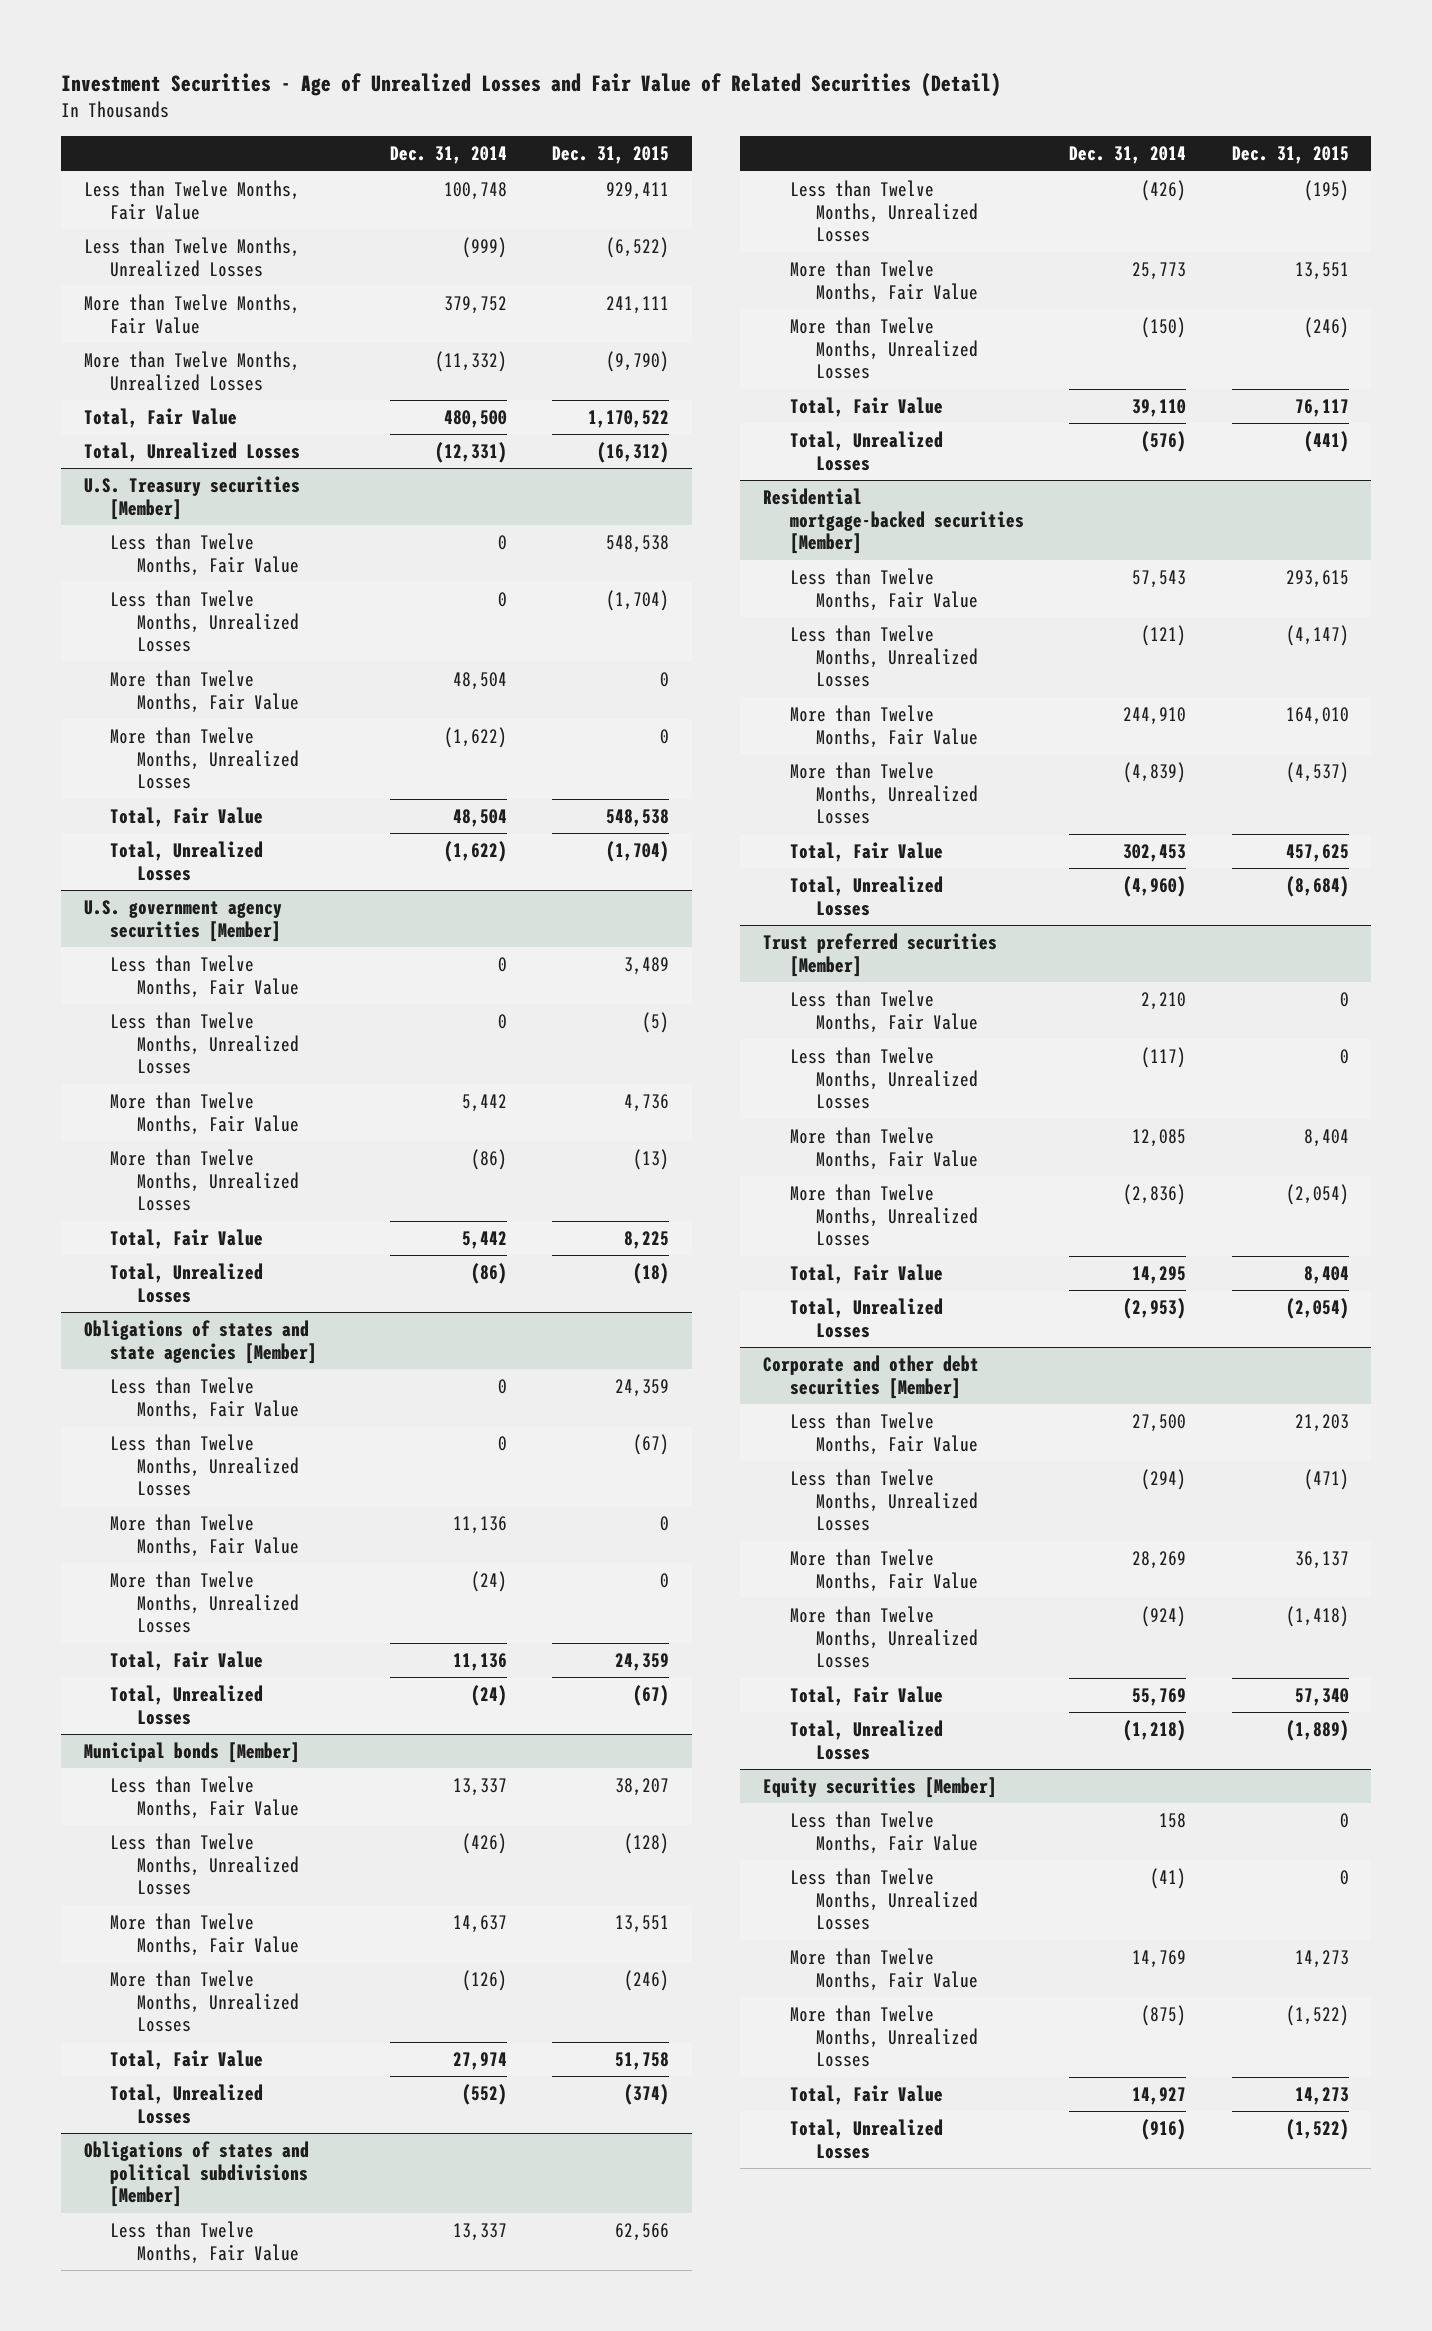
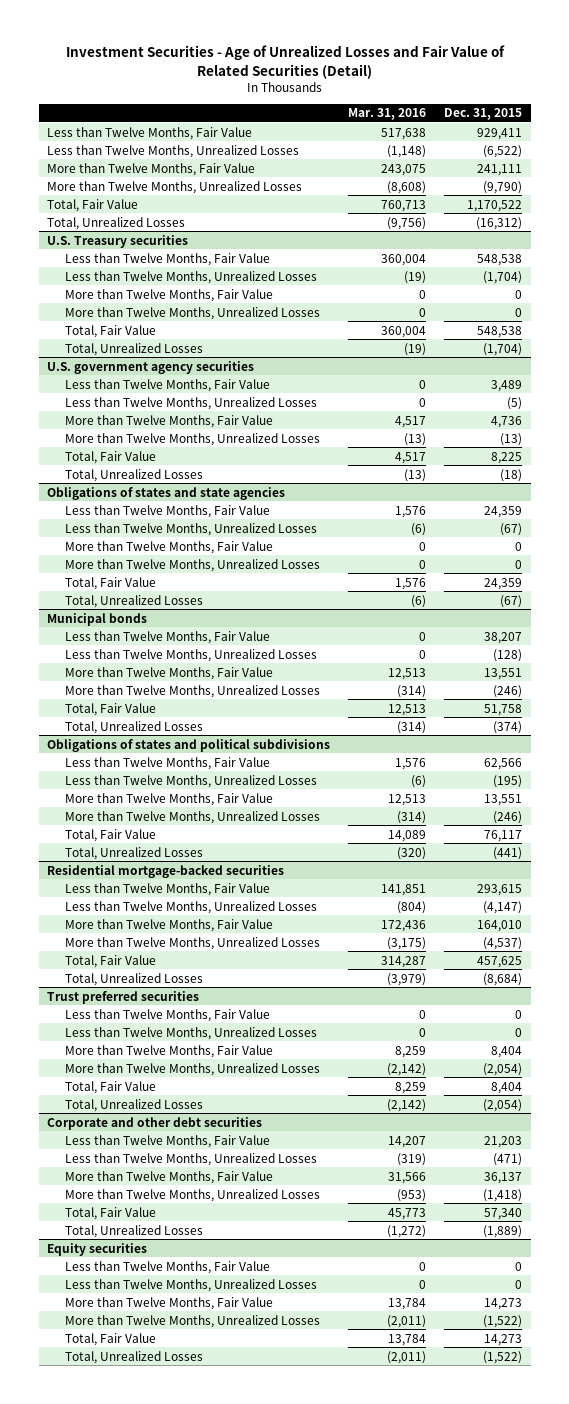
- | Dec. 31, 2014 | Dec. 31, 2015
+ | Mar. 31, 2016 | Dec. 31, 2015
- U.S. Treasury securities [Member]
+ U.S. Treasury securities
- U.S. government agency securities [Member]
+ U.S. government agency securities
- Obligations of states and state agencies [Member]
+ Obligations of states and state agencies
- Municipal bonds [Member]
+ Municipal bonds
- Obligations of states and political subdivisions [Member]
+ Obligations of states and political subdivisions
- Residential mortgage-backed securities [Member]
+ Residential mortgage-backed securities
- Trust preferred securities [Member]
+ Trust preferred securities
- Corporate and other debt securities [Member]
+ Corporate and other debt securities
- Equity securities [Member]
+ Equity securities

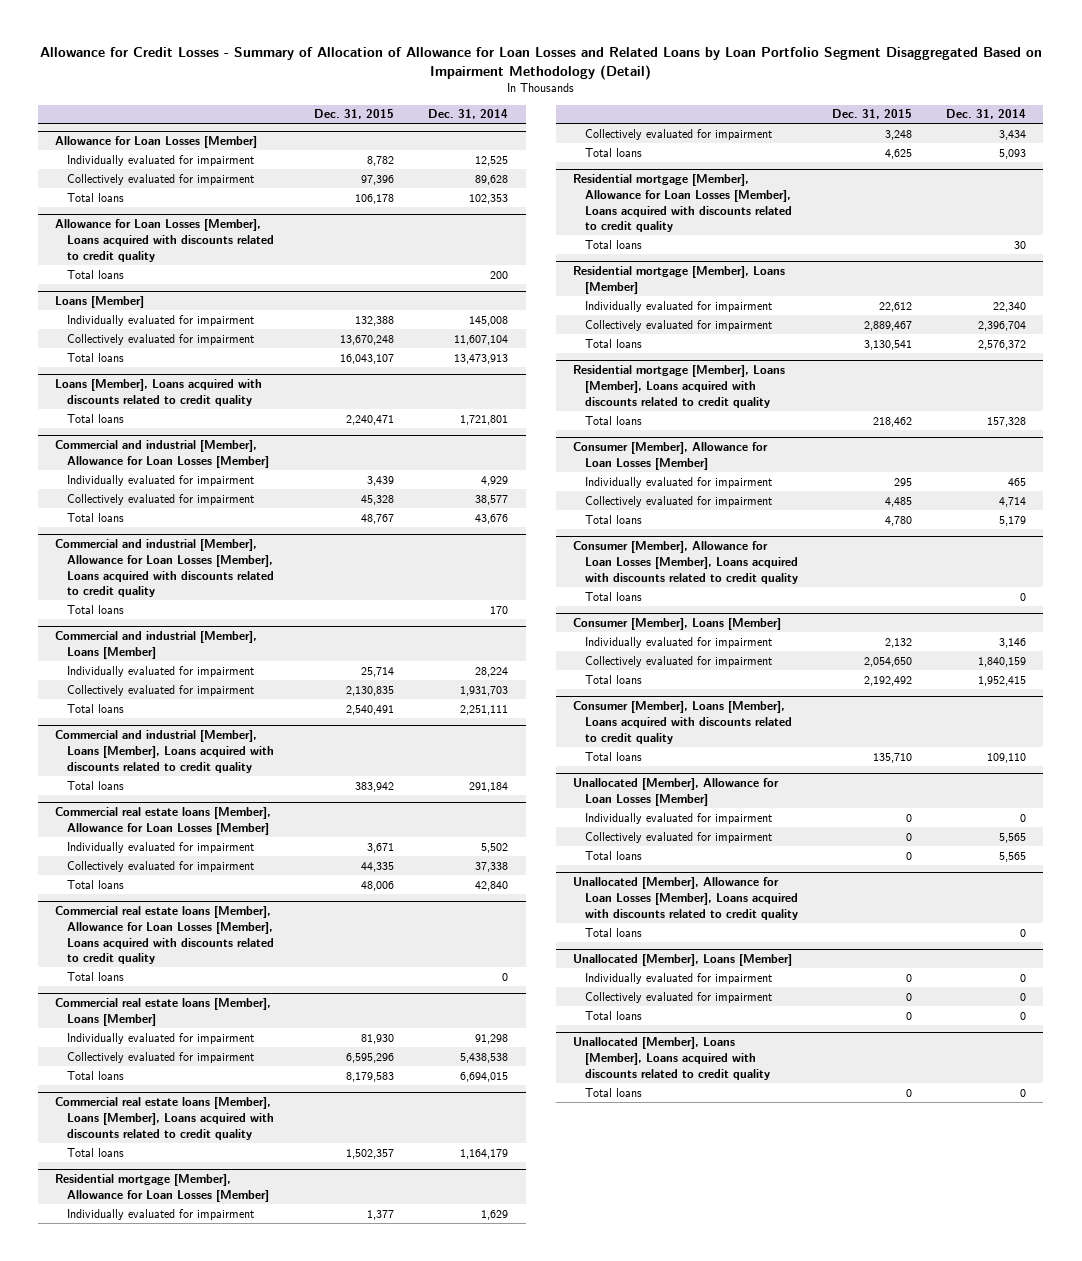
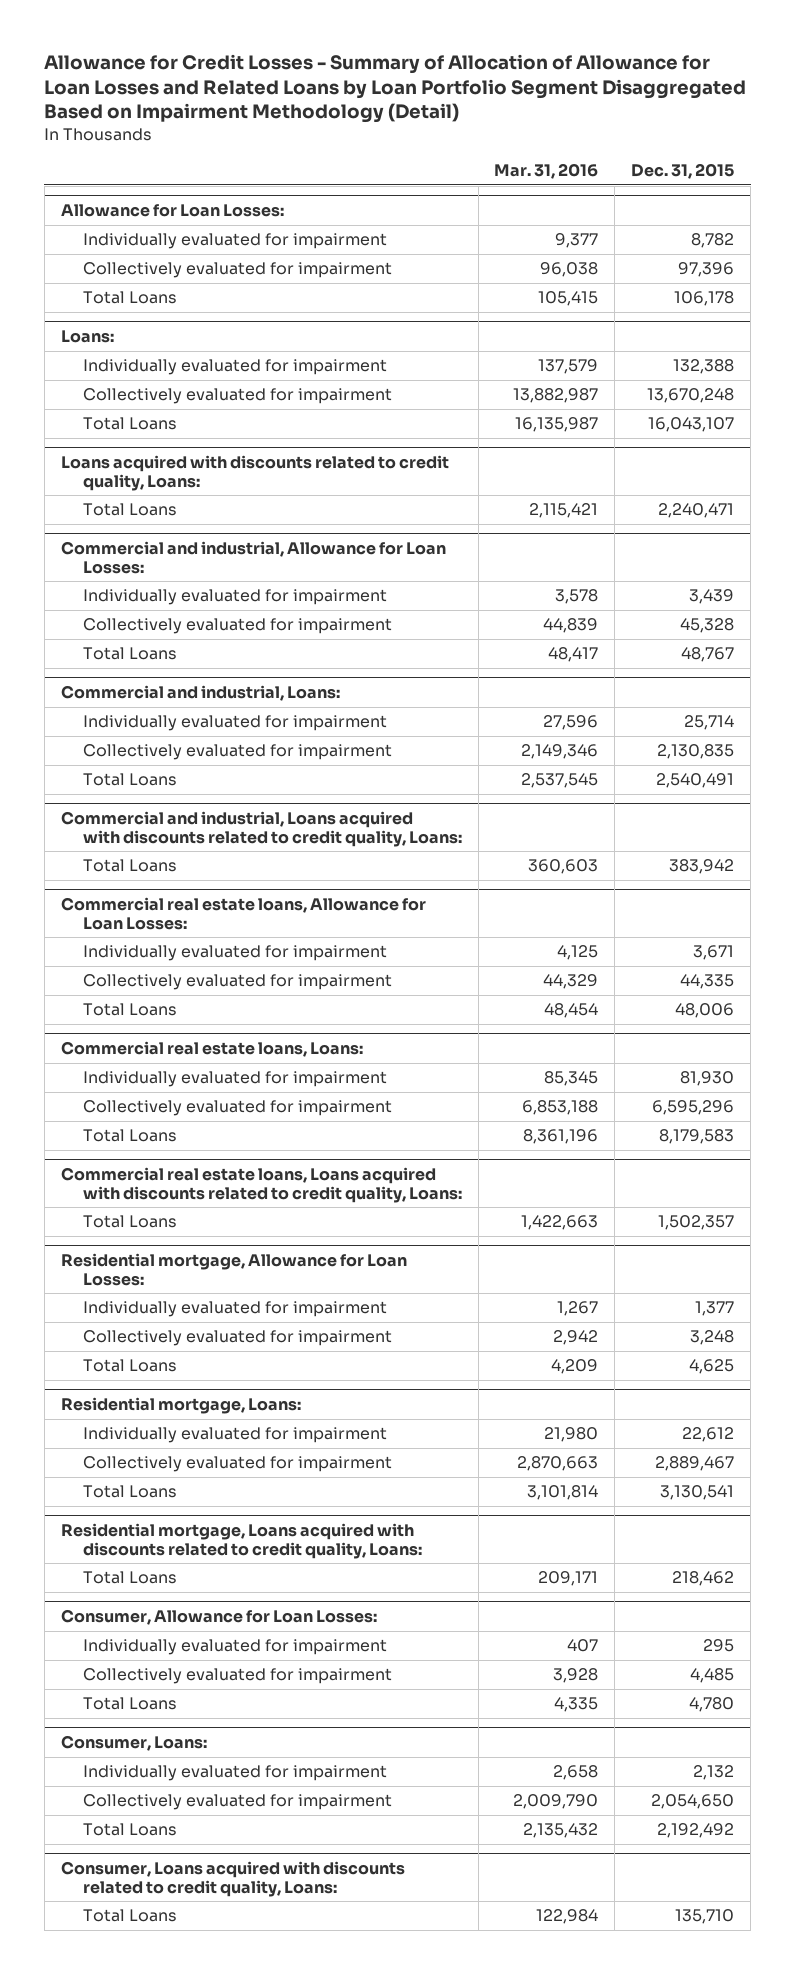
- | Dec. 31, 2015 | Dec. 31, 2014
+ | Mar. 31, 2016 | Dec. 31, 2015
- Allowance for Loan Losses [Member]
+ Allowance for Loan Losses:
- Total loans | 106,178 | 102,353
- Allowance for Loan Losses [Member], Loans acquired with discounts related to credit quality
- Total loans | | 200
- Loans [Member]
+ Total Loans | 105,415 | 106,178
+ Loans:
- Total loans | 16,043,107 | 13,473,913
- Loans [Member], Loans acquired with discounts related to credit quality
- Total loans | 2,240,471 | 1,721,801
- Commercial and industrial [Member], Allowance for Loan Losses [Member]
+ Total Loans | 16,135,987 | 16,043,107
+ Loans acquired with discounts related to credit quality, Loans:
+ Total Loans | 2,115,421 | 2,240,471
+ Commercial and industrial, Allowance for Loan Losses:
- Total loans | 48,767 | 43,676
- Commercial and industrial [Member], Allowance for Loan Losses [Member], Loans acquired with discounts related to credit quality
- Total loans | | 170
- Commercial and industrial [Member], Loans [Member]
+ Total Loans | 48,417 | 48,767
+ Commercial and industrial, Loans:
- Total loans | 2,540,491 | 2,251,111
- Commercial and industrial [Member], Loans [Member], Loans acquired with discounts related to credit quality
- Total loans | 383,942 | 291,184
- Commercial real estate loans [Member], Allowance for Loan Losses [Member]
+ Total Loans | 2,537,545 | 2,540,491
+ Commercial and industrial, Loans acquired with discounts related to credit quality, Loans:
+ Total Loans | 360,603 | 383,942
+ Commercial real estate loans, Allowance for Loan Losses:
- Total loans | 48,006 | 42,840
- Commercial real estate loans [Member], Allowance for Loan Losses [Member], Loans acquired with discounts related to credit quality
- Total loans | | 0
- Commercial real estate loans [Member], Loans [Member]
+ Total Loans | 48,454 | 48,006
+ Commercial real estate loans, Loans:
- Total loans | 8,179,583 | 6,694,015
- Commercial real estate loans [Member], Loans [Member], Loans acquired with discounts related to credit quality
- Total loans | 1,502,357 | 1,164,179
- Residential mortgage [Member], Allowance for Loan Losses [Member]
+ Total Loans | 8,361,196 | 8,179,583
+ Commercial real estate loans, Loans acquired with discounts related to credit quality, Loans:
+ Total Loans | 1,422,663 | 1,502,357
+ Residential mortgage, Allowance for Loan Losses:
- Total loans | 4,625 | 5,093
- Residential mortgage [Member], Allowance for Loan Losses [Member], Loans acquired with discounts related to credit quality
- Total loans | | 30
- Residential mortgage [Member], Loans [Member]
+ Total Loans | 4,209 | 4,625
+ Residential mortgage, Loans:
- Total loans | 3,130,541 | 2,576,372
- Residential mortgage [Member], Loans [Member], Loans acquired with discounts related to credit quality
- Total loans | 218,462 | 157,328
- Consumer [Member], Allowance for Loan Losses [Member]
+ Total Loans | 3,101,814 | 3,130,541
+ Residential mortgage, Loans acquired with discounts related to credit quality, Loans:
+ Total Loans | 209,171 | 218,462
+ Consumer, Allowance for Loan Losses:
- Total loans | 4,780 | 5,179
- Consumer [Member], Allowance for Loan Losses [Member], Loans acquired with discounts related to credit quality
- Total loans | | 0
- Consumer [Member], Loans [Member]
+ Total Loans | 4,335 | 4,780
+ Consumer, Loans:
- Total loans | 2,192,492 | 1,952,415
- Consumer [Member], Loans [Member], Loans acquired with discounts related to credit quality
- Total loans | 135,710 | 109,110
- Unallocated [Member], Allowance for Loan Losses [Member]
- Individually evaluated for impairment | 0 | 0
- Collectively evaluated for impairment | 0 | 5,565
- Total loans | 0 | 5,565
- Unallocated [Member], Allowance for Loan Losses [Member], Loans acquired with discounts related to credit quality
- Total loans | | 0
- Unallocated [Member], Loans [Member]
- Individually evaluated for impairment | 0 | 0
- Collectively evaluated for impairment | 0 | 0
- Total loans | 0 | 0
- Unallocated [Member], Loans [Member], Loans acquired with discounts related to credit quality
- Total loans | 0 | 0
+ Total Loans | 2,135,432 | 2,192,492
+ Consumer, Loans acquired with discounts related to credit quality, Loans:
+ Total Loans | 122,984 | 135,710

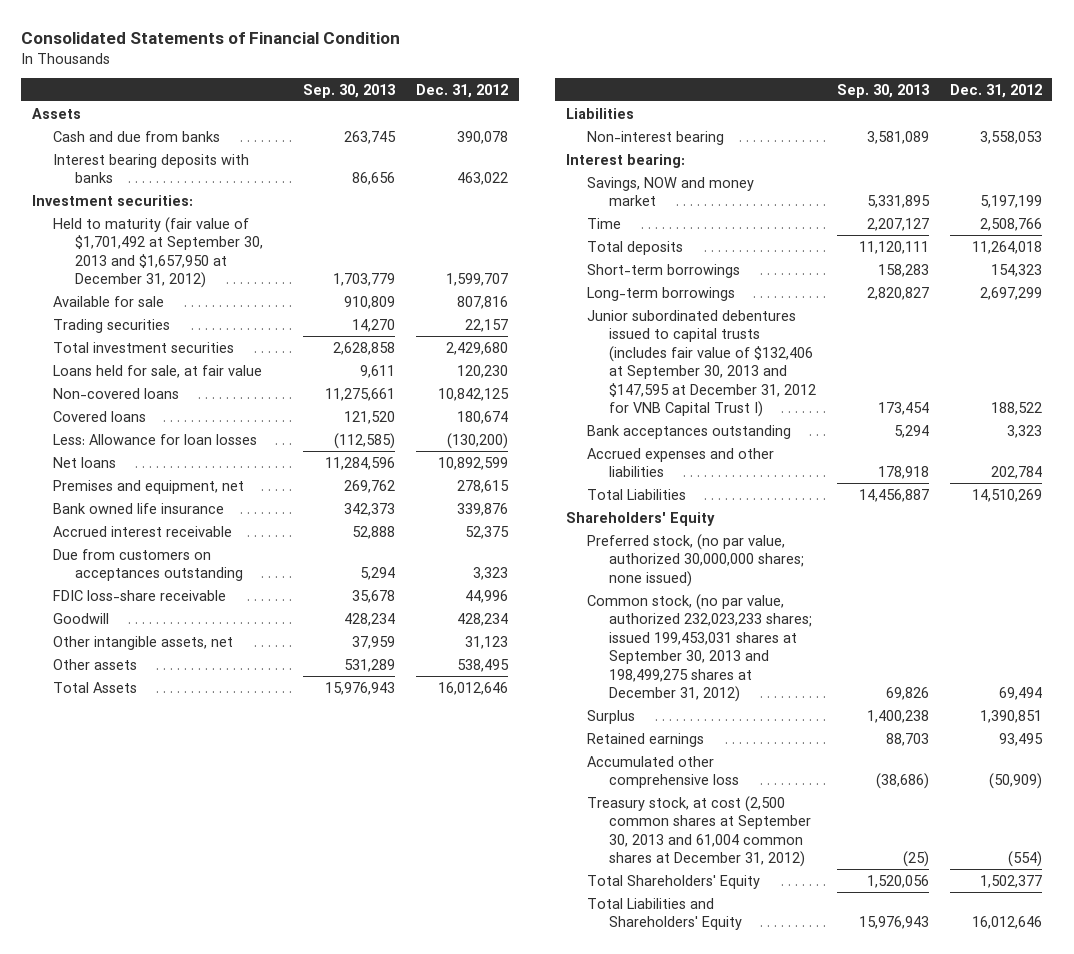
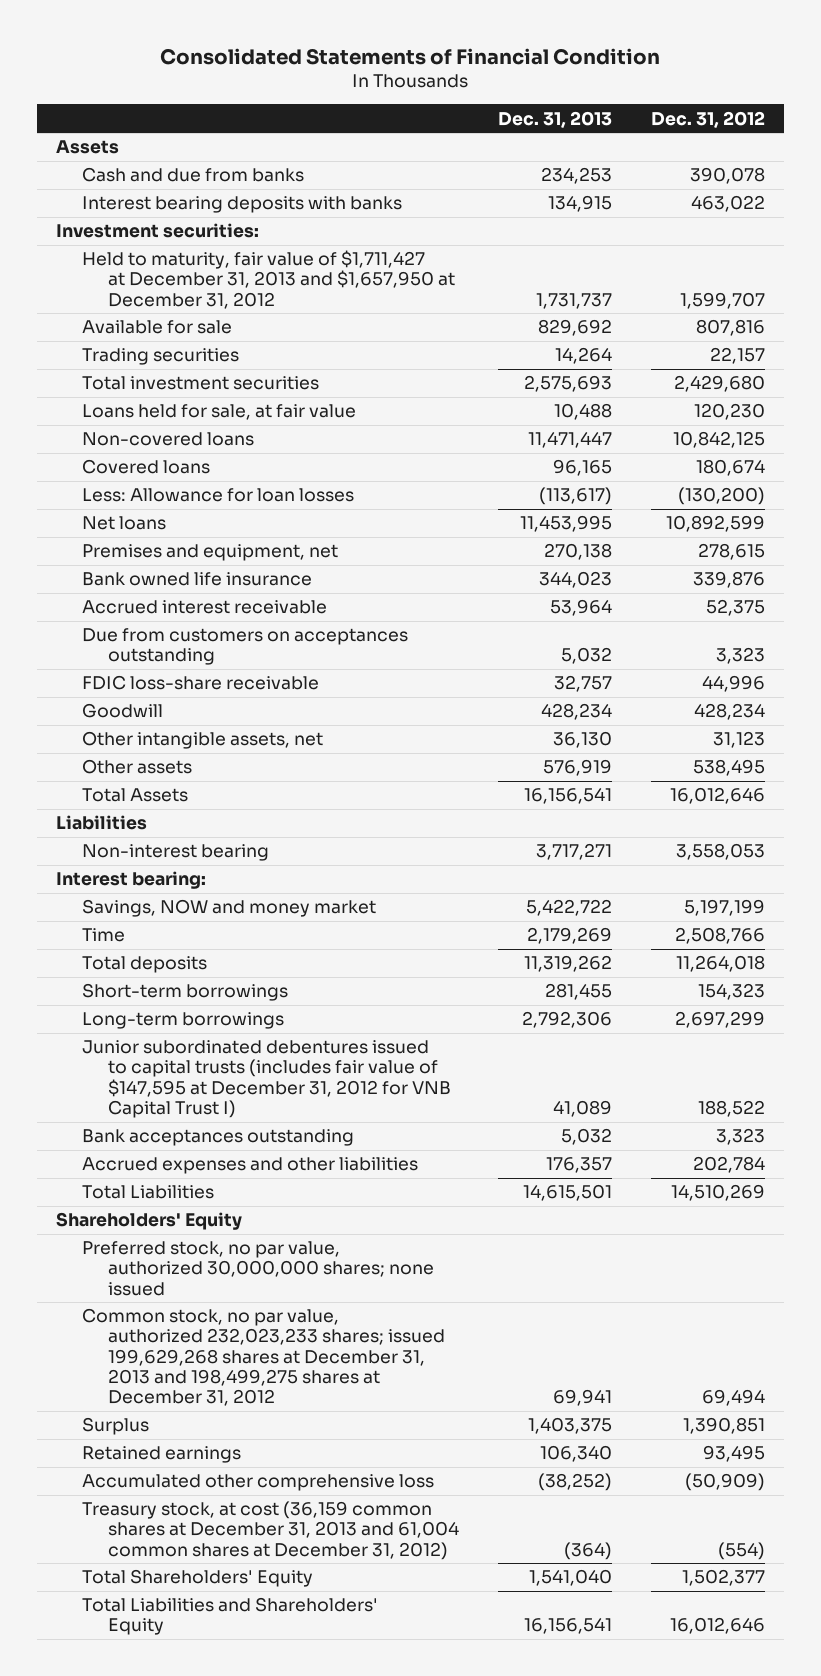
- | Sep. 30, 2013 | Dec. 31, 2012
+ | Dec. 31, 2013 | Dec. 31, 2012
- Held to maturity (fair value of $1,701,492 at September 30, 2013 and $1,657,950 at December 31, 2012) | 1,703,779 | 1,599,707
+ Held to maturity, fair value of $1,711,427 at December 31, 2013 and $1,657,950 at December 31, 2012 | 1,731,737 | 1,599,707
- Junior subordinated debentures issued to capital trusts (includes fair value of $132,406 at September 30, 2013 and $147,595 at December 31, 2012 for VNB Capital Trust I) | 173,454 | 188,522
+ Junior subordinated debentures issued to capital trusts (includes fair value of $147,595 at December 31, 2012 for VNB Capital Trust I) | 41,089 | 188,522
- Preferred stock, (no par value, authorized 30,000,000 shares; none issued)
- Common stock, (no par value, authorized 232,023,233 shares; issued 199,453,031 shares at September 30, 2013 and 198,499,275 shares at December 31, 2012) | 69,826 | 69,494
+ Preferred stock, no par value, authorized 30,000,000 shares; none issued
+ Common stock, no par value, authorized 232,023,233 shares; issued 199,629,268 shares at December 31, 2013 and 198,499,275 shares at December 31, 2012 | 69,941 | 69,494
- Treasury stock, at cost (2,500 common shares at September 30, 2013 and 61,004 common shares at December 31, 2012) | (25) | (554)
+ Treasury stock, at cost (36,159 common shares at December 31, 2013 and 61,004 common shares at December 31, 2012) | (364) | (554)

